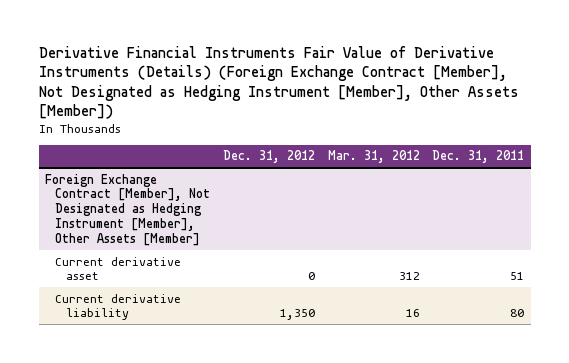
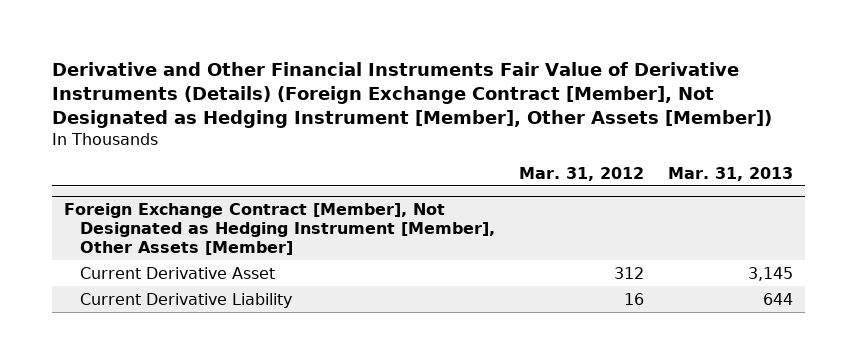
- Derivative Financial Instruments Fair Value of Derivative Instruments (Details) (Foreign Exchange Contract [Member], Not Designated as Hedging Instrument [Member], Other Assets [Member])
+ Derivative and Other Financial Instruments Fair Value of Derivative Instruments (Details) (Foreign Exchange Contract [Member], Not Designated as Hedging Instrument [Member], Other Assets [Member])
- | Dec. 31, 2012 | Mar. 31, 2012 | Dec. 31, 2011
+ | Mar. 31, 2012 | Mar. 31, 2013
@ Foreign Exchange Contract [Member], Not Designated as Hedging Instrument [Member], Other Assets [Member]
- Current derivative asset | 0 | 312 | 51
- Current derivative liability | 1,350 | 16 | 80
+ Current Derivative Asset | 312 | 3,145
+ Current Derivative Liability | 16 | 644

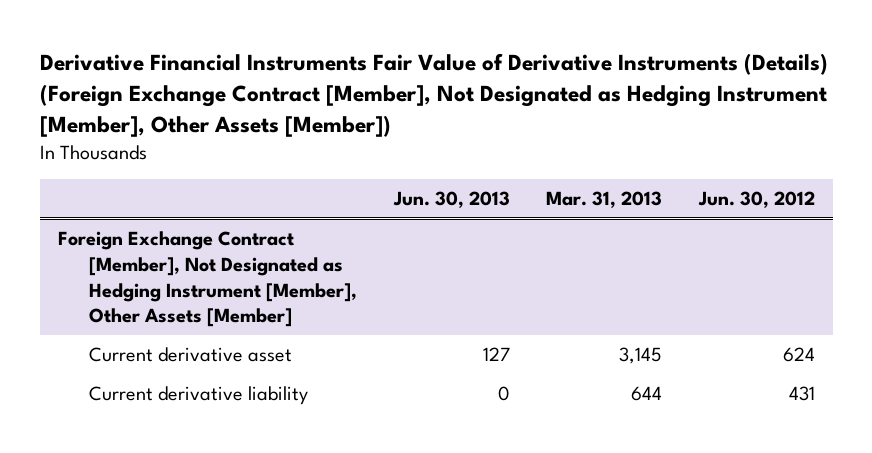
- Derivative and Other Financial Instruments Fair Value of Derivative Instruments (Details) (Foreign Exchange Contract [Member], Not Designated as Hedging Instrument [Member], Other Assets [Member])
+ Derivative Financial Instruments Fair Value of Derivative Instruments (Details) (Foreign Exchange Contract [Member], Not Designated as Hedging Instrument [Member], Other Assets [Member])
- | Mar. 31, 2012 | Mar. 31, 2013
+ | Jun. 30, 2013 | Mar. 31, 2013 | Jun. 30, 2012
@ Foreign Exchange Contract [Member], Not Designated as Hedging Instrument [Member], Other Assets [Member]
- Current Derivative Asset | 312 | 3,145
- Current Derivative Liability | 16 | 644
+ Current derivative asset | 127 | 3,145 | 624
+ Current derivative liability | 0 | 644 | 431

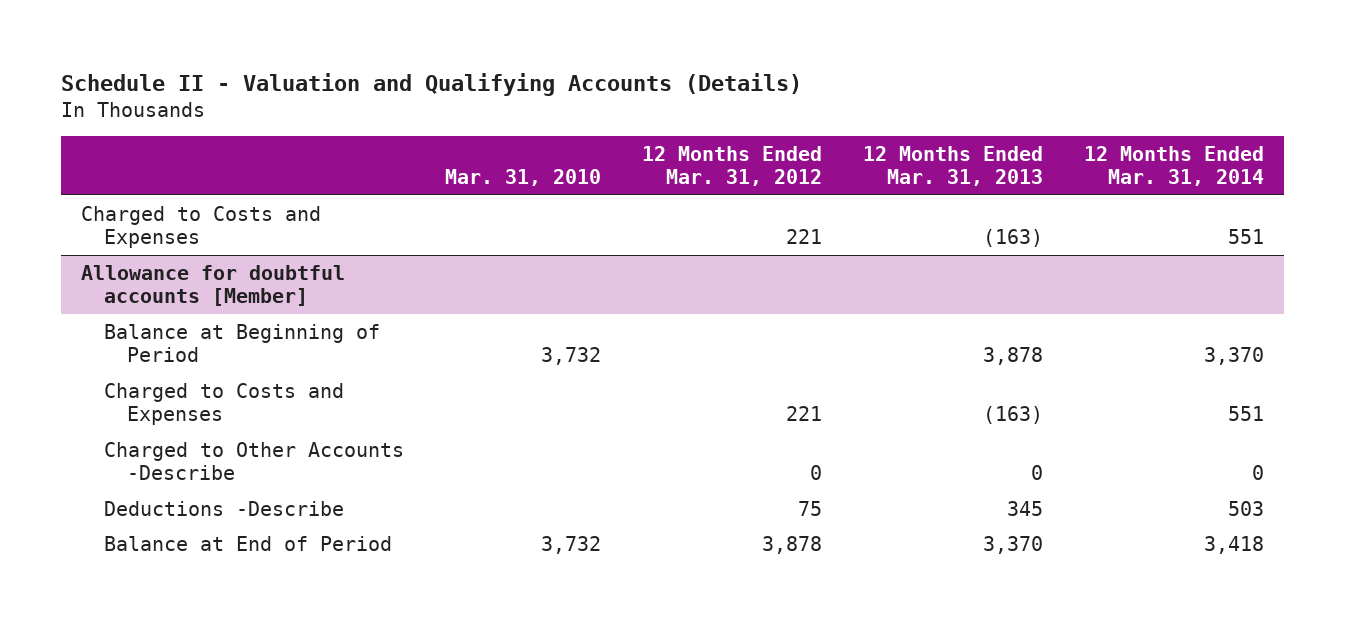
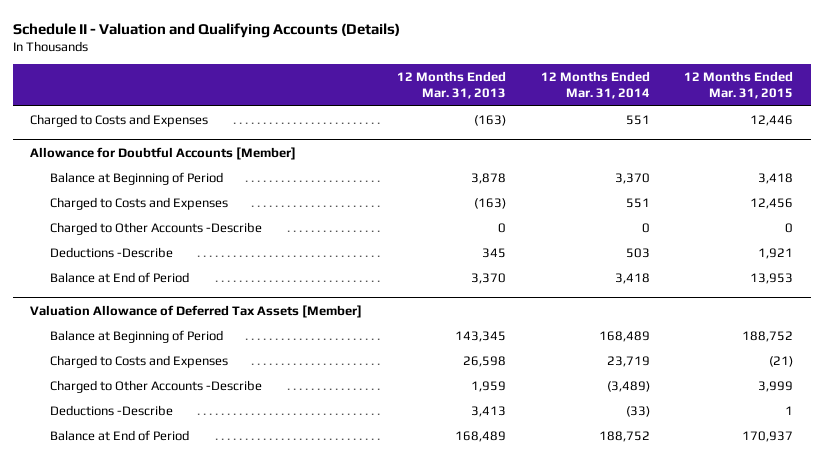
- | Mar. 31, 2010 | 12 Months Ended Mar. 31, 2012 | 12 Months Ended Mar. 31, 2013 | 12 Months Ended Mar. 31, 2014
+ | 12 Months Ended Mar. 31, 2013 | 12 Months Ended Mar. 31, 2014 | 12 Months Ended Mar. 31, 2015
- Allowance for doubtful accounts [Member]
+ Allowance for Doubtful Accounts [Member]
+ Valuation Allowance of Deferred Tax Assets [Member]
+ Balance at Beginning of Period | 143,345 | 168,489 | 188,752
+ Charged to Costs and Expenses | 26,598 | 23,719 | (21)
+ Charged to Other Accounts -Describe | 1,959 | (3,489) | 3,999
+ Deductions -Describe | 3,413 | (33) | 1
+ Balance at End of Period | 168,489 | 188,752 | 170,937

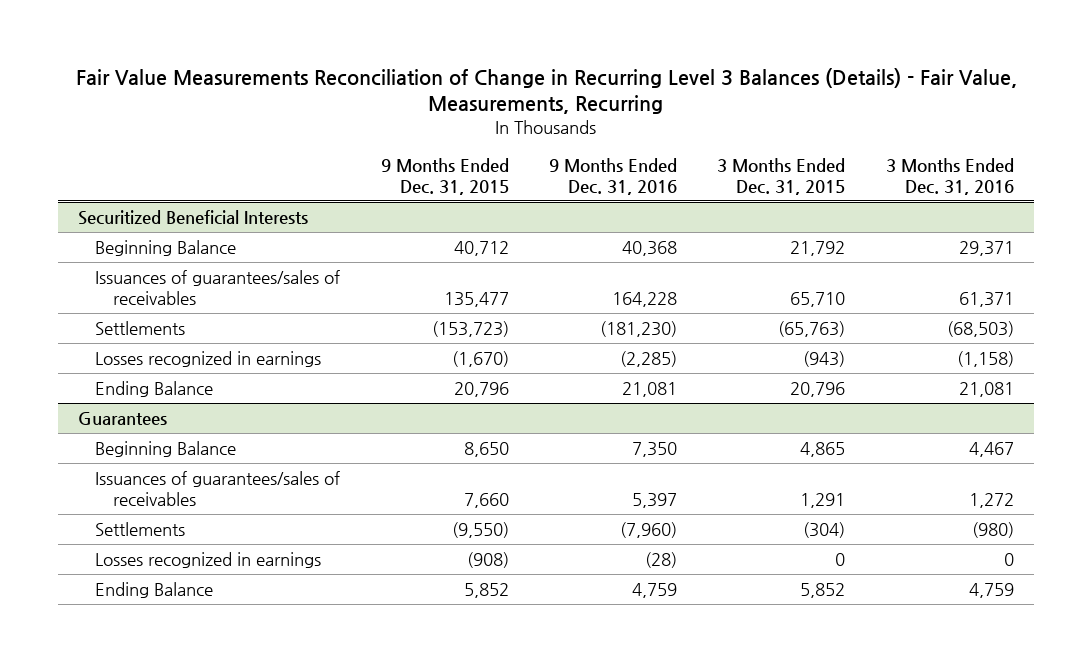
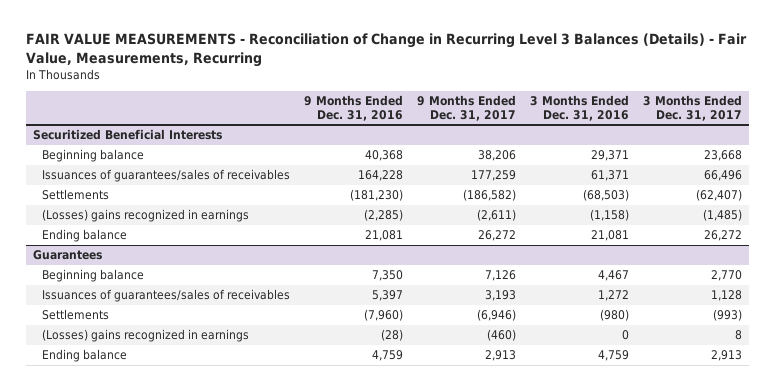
- Fair Value Measurements Reconciliation of Change in Recurring Level 3 Balances (Details) - Fair Value, Measurements, Recurring
+ FAIR VALUE MEASUREMENTS - Reconciliation of Change in Recurring Level 3 Balances (Details) - Fair Value, Measurements, Recurring
- | 9 Months Ended Dec. 31, 2015 | 9 Months Ended Dec. 31, 2016 | 3 Months Ended Dec. 31, 2015 | 3 Months Ended Dec. 31, 2016
+ | 9 Months Ended Dec. 31, 2016 | 9 Months Ended Dec. 31, 2017 | 3 Months Ended Dec. 31, 2016 | 3 Months Ended Dec. 31, 2017
@ Securitized Beneficial Interests
- Beginning Balance | 40,712 | 40,368 | 21,792 | 29,371
+ Beginning balance | 40,368 | 38,206 | 29,371 | 23,668
- Losses recognized in earnings | (1,670) | (2,285) | (943) | (1,158)
- Ending Balance | 20,796 | 21,081 | 20,796 | 21,081
+ (Losses) gains recognized in earnings | (2,285) | (2,611) | (1,158) | (1,485)
+ Ending balance | 21,081 | 26,272 | 21,081 | 26,272
@ Guarantees
- Beginning Balance | 8,650 | 7,350 | 4,865 | 4,467
+ Beginning balance | 7,350 | 7,126 | 4,467 | 2,770
- Losses recognized in earnings | (908) | (28) | 0 | 0
- Ending Balance | 5,852 | 4,759 | 5,852 | 4,759
+ (Losses) gains recognized in earnings | (28) | (460) | 0 | 8
+ Ending balance | 4,759 | 2,913 | 4,759 | 2,913

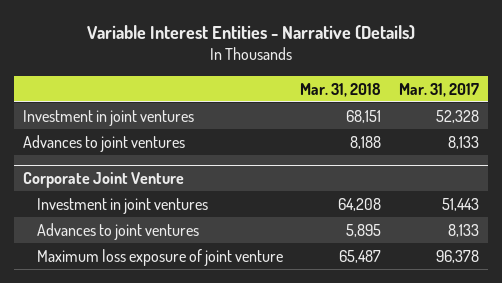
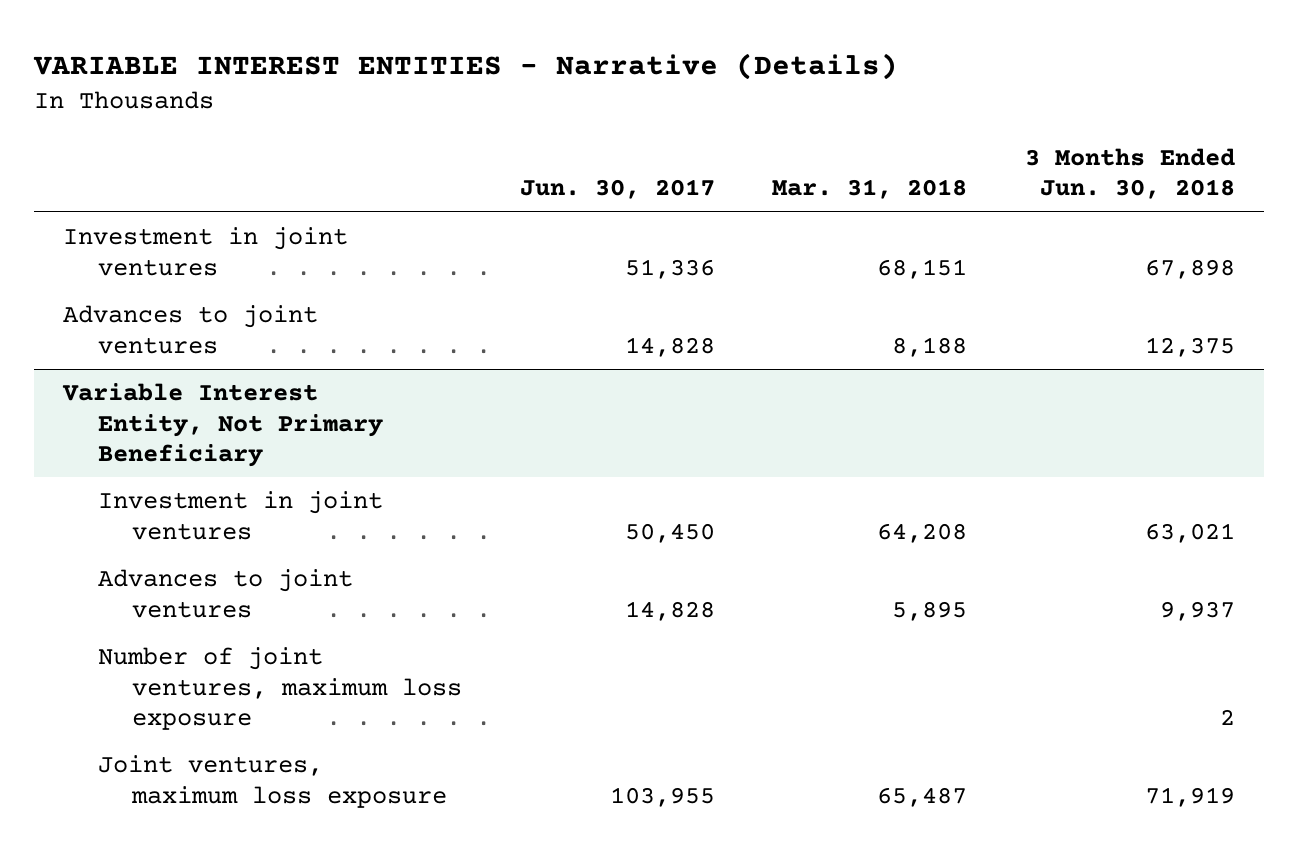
- Variable Interest Entities - Narrative (Details)
+ VARIABLE INTEREST ENTITIES - Narrative (Details)
- | Mar. 31, 2018 | Mar. 31, 2017
+ | Jun. 30, 2017 | Mar. 31, 2018 | 3 Months Ended Jun. 30, 2018
- Corporate Joint Venture
+ Variable Interest Entity, Not Primary Beneficiary
- Maximum loss exposure of joint venture | 65,487 | 96,378
+ Number of joint ventures, maximum loss exposure | | | 2
+ Joint ventures, maximum loss exposure | 103,955 | 65,487 | 71,919

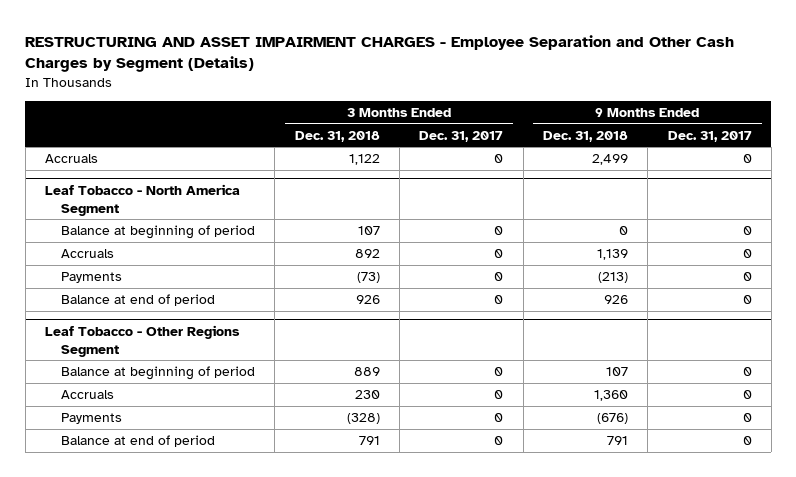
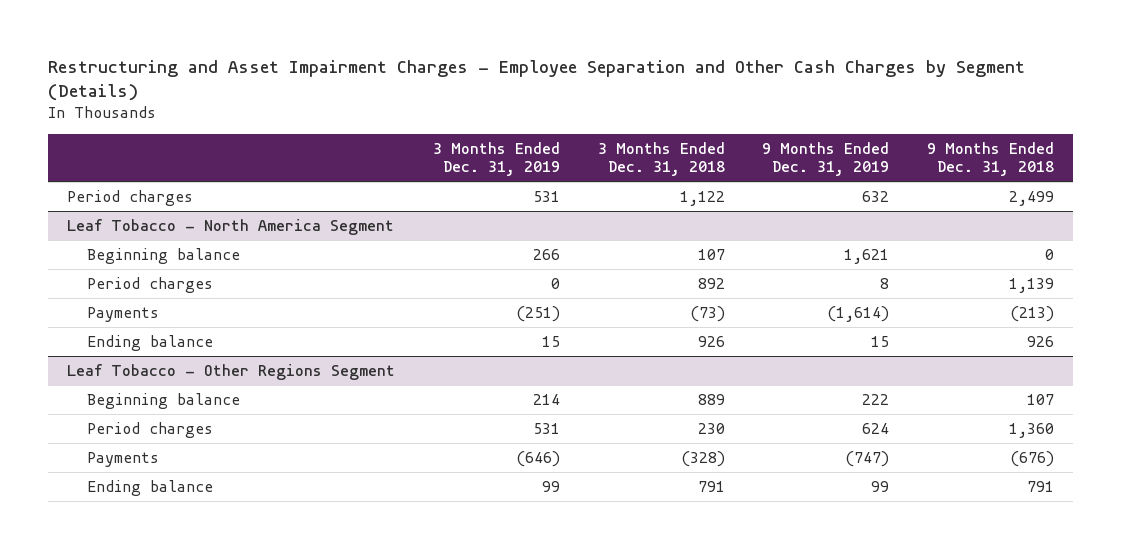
- RESTRUCTURING AND ASSET IMPAIRMENT CHARGES - Employee Separation and Other Cash Charges by Segment (Details)
+ Restructuring and Asset Impairment Charges - Employee Separation and Other Cash Charges by Segment (Details)
- | 3 Months Ended Dec. 31, 2018 | 3 Months Ended Dec. 31, 2017 | 9 Months Ended Dec. 31, 2018 | 9 Months Ended Dec. 31, 2017
+ | 3 Months Ended Dec. 31, 2019 | 3 Months Ended Dec. 31, 2018 | 9 Months Ended Dec. 31, 2019 | 9 Months Ended Dec. 31, 2018
- Accruals | 1,122 | 0 | 2,499 | 0
+ Period charges | 531 | 1,122 | 632 | 2,499
@ Leaf Tobacco - North America Segment
- Balance at beginning of period | 107 | 0 | 0 | 0
- Accruals | 892 | 0 | 1,139 | 0
+ Beginning balance | 266 | 107 | 1,621 | 0
+ Period charges | 0 | 892 | 8 | 1,139
- Balance at end of period | 926 | 0 | 926 | 0
+ Ending balance | 15 | 926 | 15 | 926
@ Leaf Tobacco - Other Regions Segment
- Balance at beginning of period | 889 | 0 | 107 | 0
- Accruals | 230 | 0 | 1,360 | 0
+ Beginning balance | 214 | 889 | 222 | 107
+ Period charges | 531 | 230 | 624 | 1,360
- Balance at end of period | 791 | 0 | 791 | 0
+ Ending balance | 99 | 791 | 99 | 791

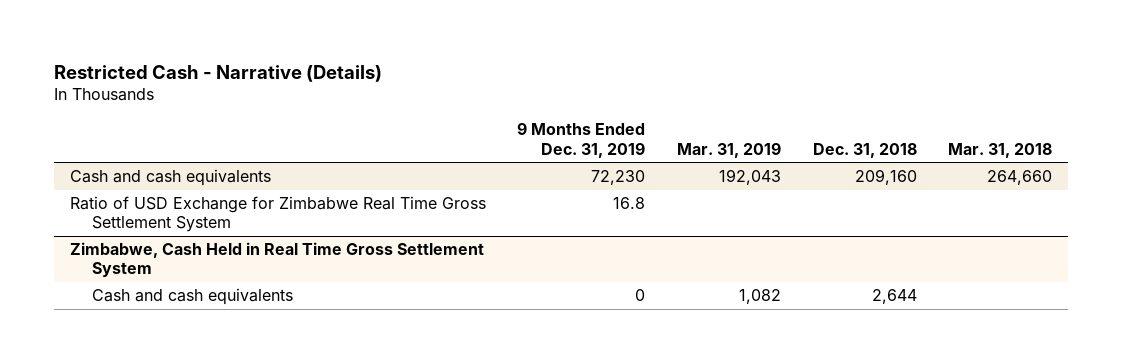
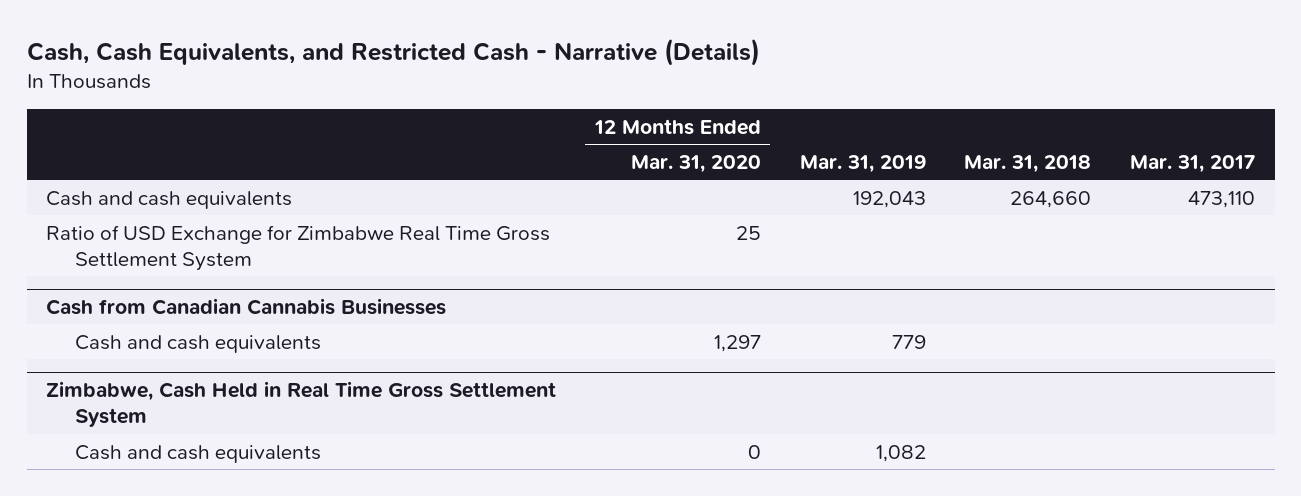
- Restricted Cash - Narrative (Details)
+ Cash, Cash Equivalents, and Restricted Cash - Narrative (Details)
- | 9 Months Ended Dec. 31, 2019 | Mar. 31, 2019 | Dec. 31, 2018 | Mar. 31, 2018
+ | 12 Months Ended Mar. 31, 2020 | Mar. 31, 2019 | Mar. 31, 2018 | Mar. 31, 2017
+ Cash from Canadian Cannabis Businesses
+ Cash and cash equivalents | 1,297 | 779 | |

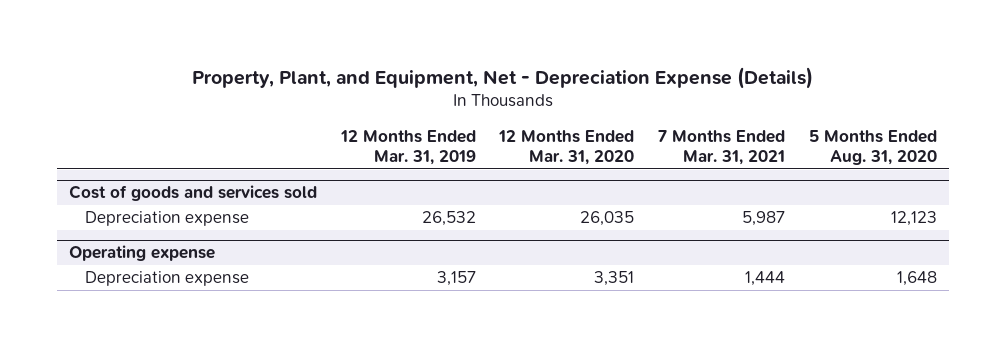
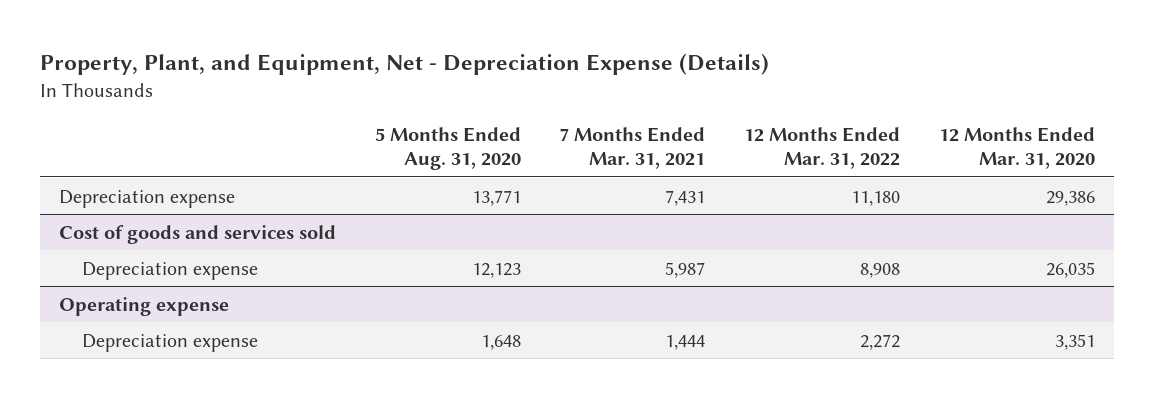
- | 12 Months Ended Mar. 31, 2019 | 12 Months Ended Mar. 31, 2020 | 7 Months Ended Mar. 31, 2021 | 5 Months Ended Aug. 31, 2020
+ | 5 Months Ended Aug. 31, 2020 | 7 Months Ended Mar. 31, 2021 | 12 Months Ended Mar. 31, 2022 | 12 Months Ended Mar. 31, 2020
+ Depreciation expense | 13,771 | 7,431 | 11,180 | 29,386

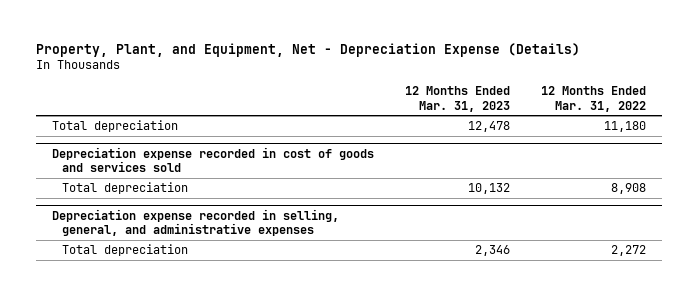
- | 5 Months Ended Aug. 31, 2020 | 7 Months Ended Mar. 31, 2021 | 12 Months Ended Mar. 31, 2022 | 12 Months Ended Mar. 31, 2020
+ | 12 Months Ended Mar. 31, 2023 | 12 Months Ended Mar. 31, 2022
- Depreciation expense | 13,771 | 7,431 | 11,180 | 29,386
- Cost of goods and services sold
- Depreciation expense | 12,123 | 5,987 | 8,908 | 26,035
- Operating expense
- Depreciation expense | 1,648 | 1,444 | 2,272 | 3,351
+ Total depreciation | 12,478 | 11,180
+ Depreciation expense recorded in cost of goods and services sold
+ Total depreciation | 10,132 | 8,908
+ Depreciation expense recorded in selling, general, and administrative expenses
+ Total depreciation | 2,346 | 2,272

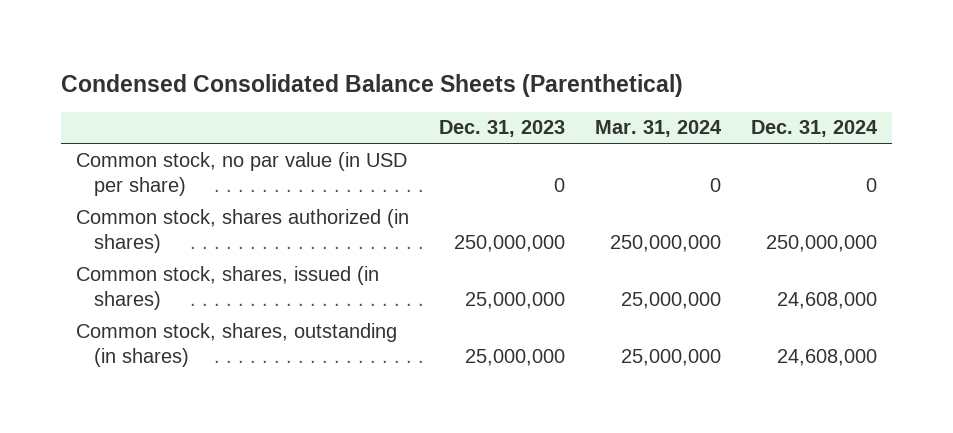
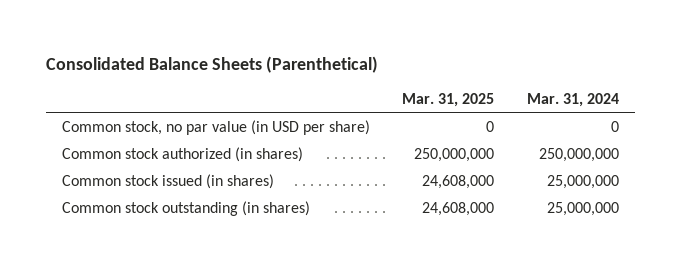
- Condensed Consolidated Balance Sheets (Parenthetical)
+ Consolidated Balance Sheets (Parenthetical)
- | Dec. 31, 2023 | Mar. 31, 2024 | Dec. 31, 2024
+ | Mar. 31, 2025 | Mar. 31, 2024
- Common stock, shares authorized (in shares) | 250,000,000 | 250,000,000 | 250,000,000
- Common stock, shares, issued (in shares) | 25,000,000 | 25,000,000 | 24,608,000
- Common stock, shares, outstanding (in shares) | 25,000,000 | 25,000,000 | 24,608,000
+ Common stock authorized (in shares) | 250,000,000 | 250,000,000
+ Common stock issued (in shares) | 24,608,000 | 25,000,000
+ Common stock outstanding (in shares) | 24,608,000 | 25,000,000

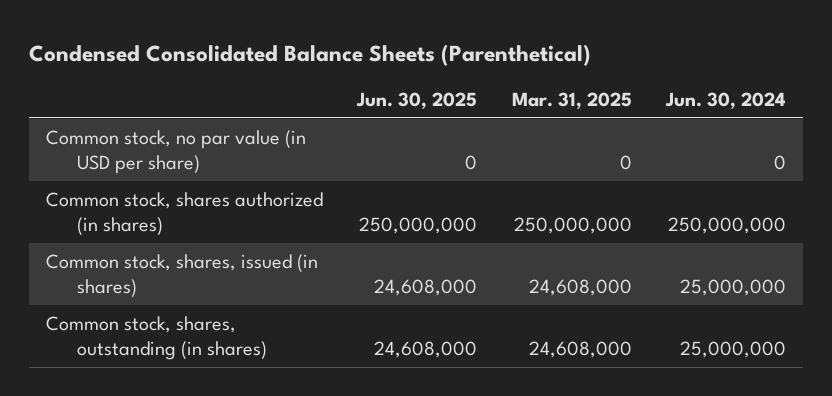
- Consolidated Balance Sheets (Parenthetical)
+ Condensed Consolidated Balance Sheets (Parenthetical)
- | Mar. 31, 2025 | Mar. 31, 2024
+ | Jun. 30, 2025 | Mar. 31, 2025 | Jun. 30, 2024
- Common stock authorized (in shares) | 250,000,000 | 250,000,000
- Common stock issued (in shares) | 24,608,000 | 25,000,000
- Common stock outstanding (in shares) | 24,608,000 | 25,000,000
+ Common stock, shares authorized (in shares) | 250,000,000 | 250,000,000 | 250,000,000
+ Common stock, shares, issued (in shares) | 24,608,000 | 24,608,000 | 25,000,000
+ Common stock, shares, outstanding (in shares) | 24,608,000 | 24,608,000 | 25,000,000

